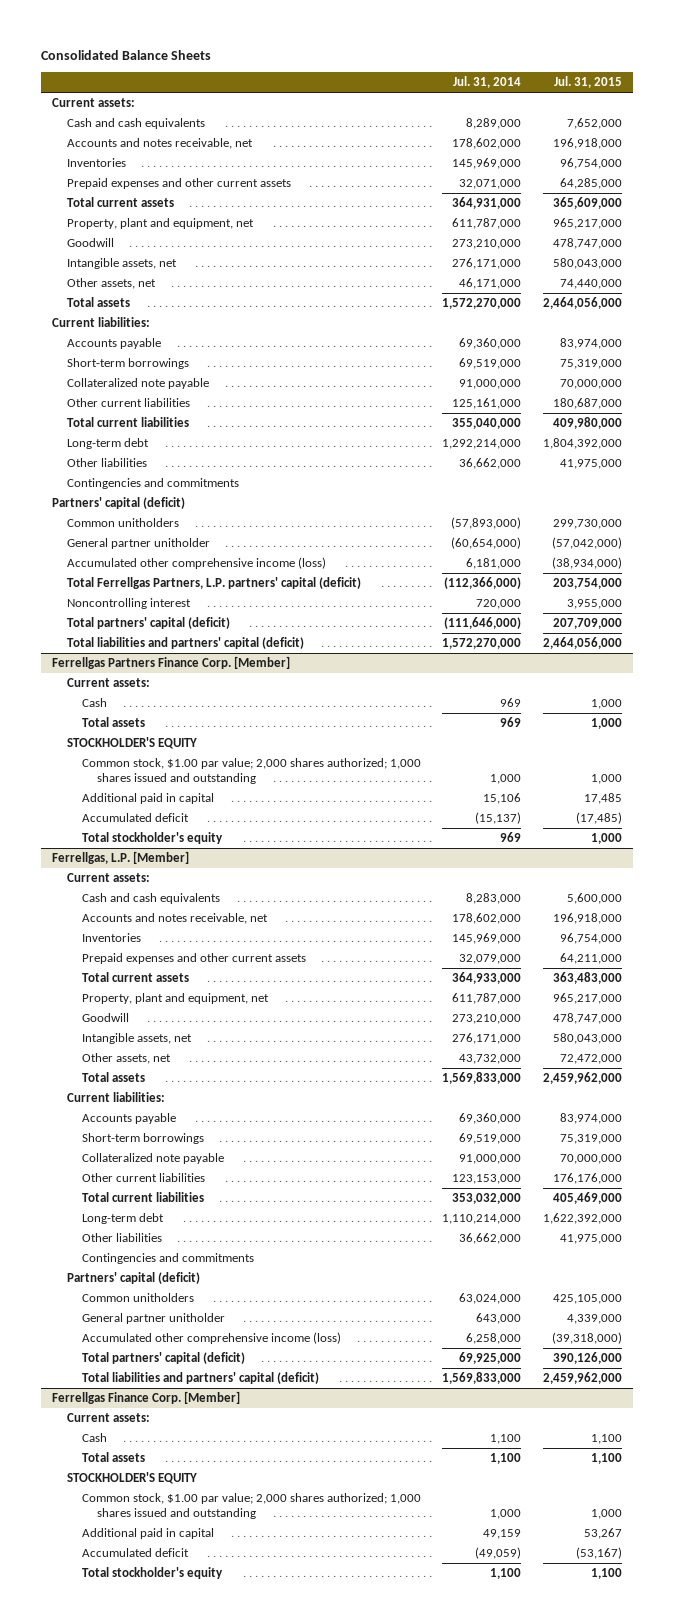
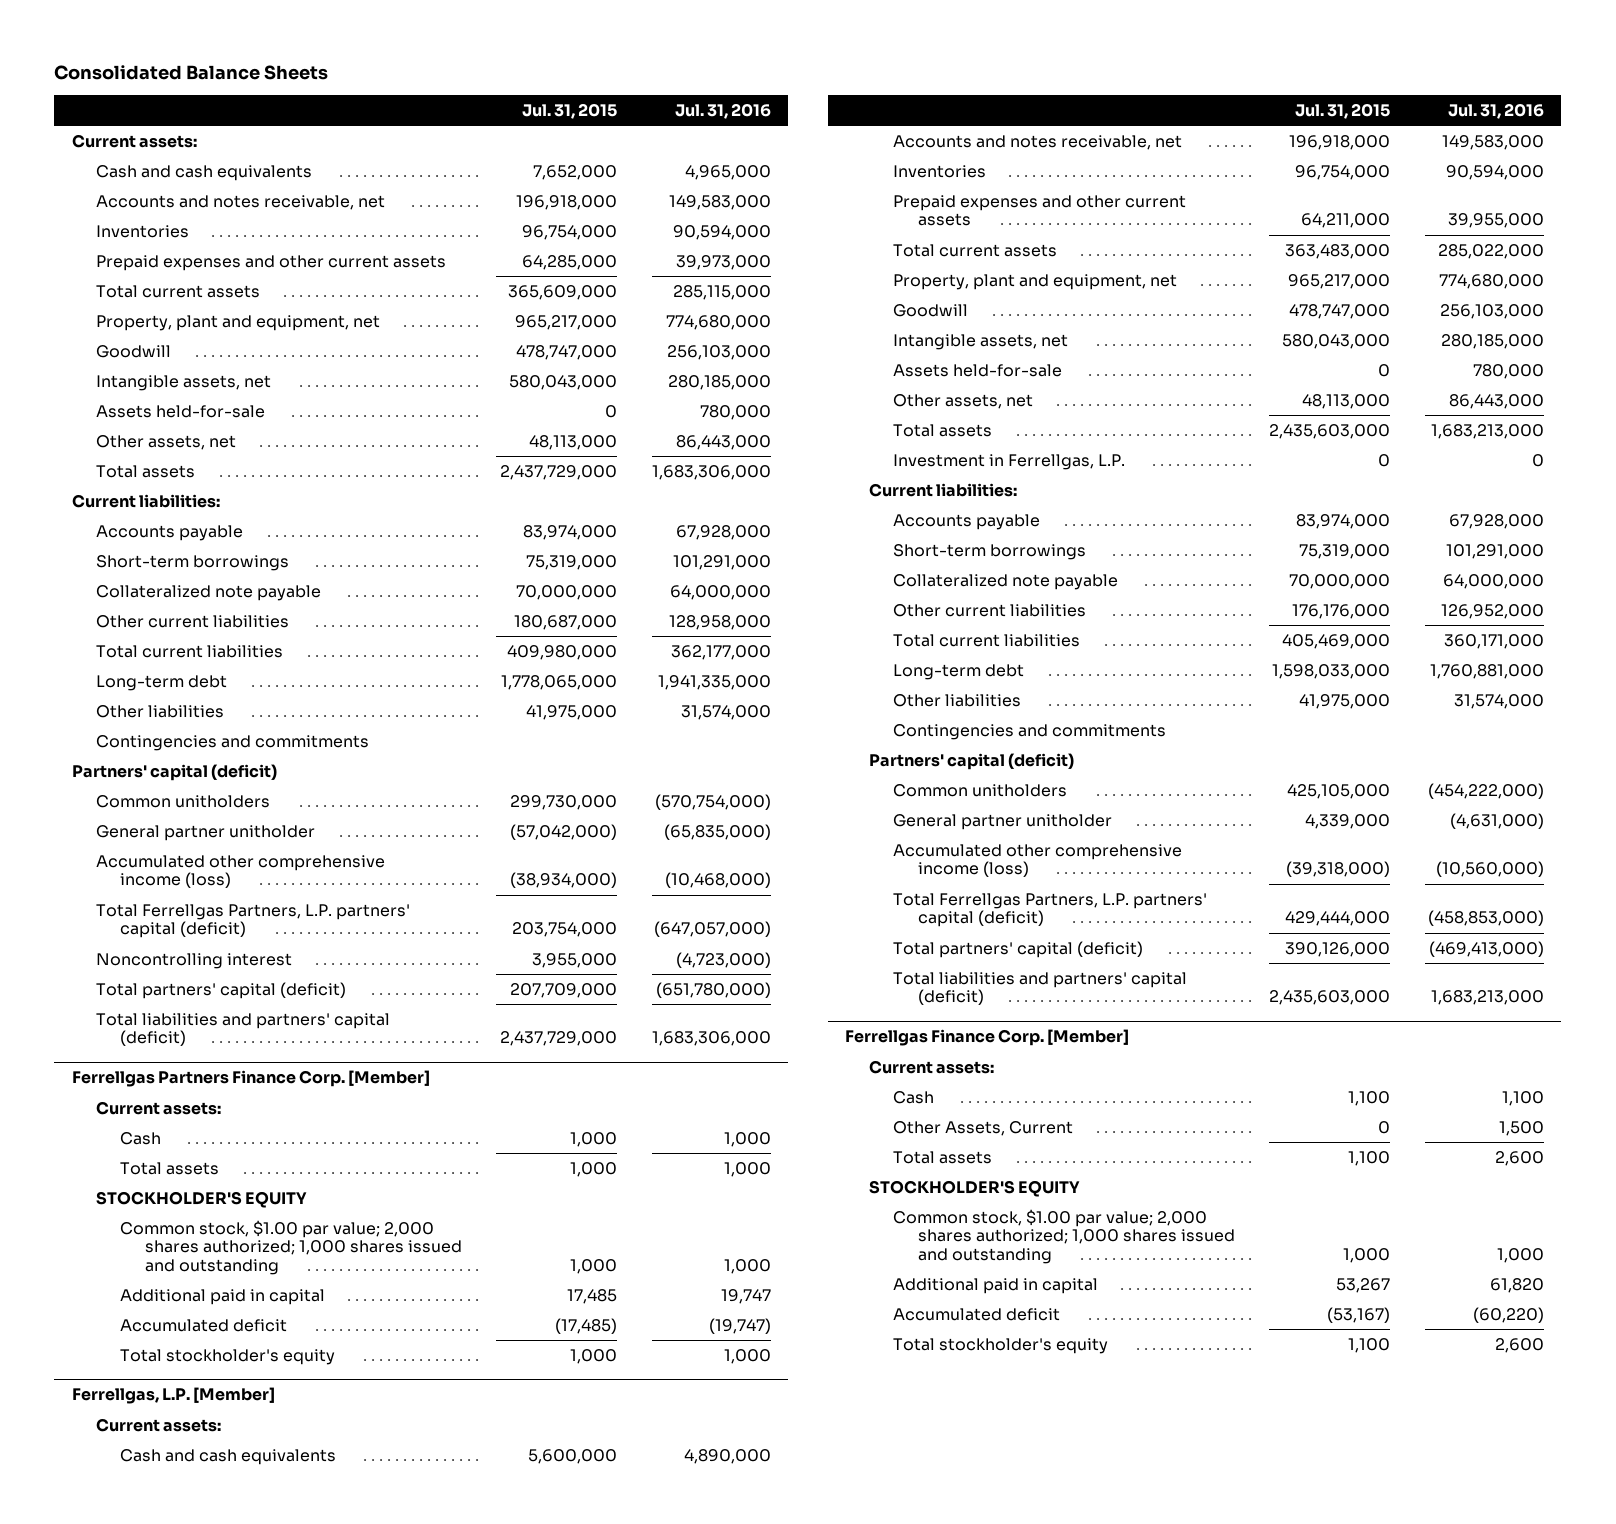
- | Jul. 31, 2014 | Jul. 31, 2015
+ | Jul. 31, 2015 | Jul. 31, 2016
- Other assets, net | 46,171,000 | 74,440,000
- Total assets | 1,572,270,000 | 2,464,056,000
+ Assets held-for-sale | 0 | 780,000
+ Other assets, net | 48,113,000 | 86,443,000
+ Total assets | 2,437,729,000 | 1,683,306,000
- Long-term debt | 1,292,214,000 | 1,804,392,000
+ Long-term debt | 1,778,065,000 | 1,941,335,000
- Total liabilities and partners' capital (deficit) | 1,572,270,000 | 2,464,056,000
+ Total liabilities and partners' capital (deficit) | 2,437,729,000 | 1,683,306,000
@ Ferrellgas, L.P. [Member]
- Other assets, net | 43,732,000 | 72,472,000
- Total assets | 1,569,833,000 | 2,459,962,000
+ Assets held-for-sale | 0 | 780,000
+ Other assets, net | 48,113,000 | 86,443,000
+ Total assets | 2,435,603,000 | 1,683,213,000
+ Investment in Ferrellgas, L.P. | 0 | 0
- Long-term debt | 1,110,214,000 | 1,622,392,000
+ Long-term debt | 1,598,033,000 | 1,760,881,000
+ Total Ferrellgas Partners, L.P. partners' capital (deficit) | 429,444,000 | (458,853,000)
- Total liabilities and partners' capital (deficit) | 1,569,833,000 | 2,459,962,000
+ Total liabilities and partners' capital (deficit) | 2,435,603,000 | 1,683,213,000
@ Ferrellgas Finance Corp. [Member]
+ Other Assets, Current | 0 | 1,500

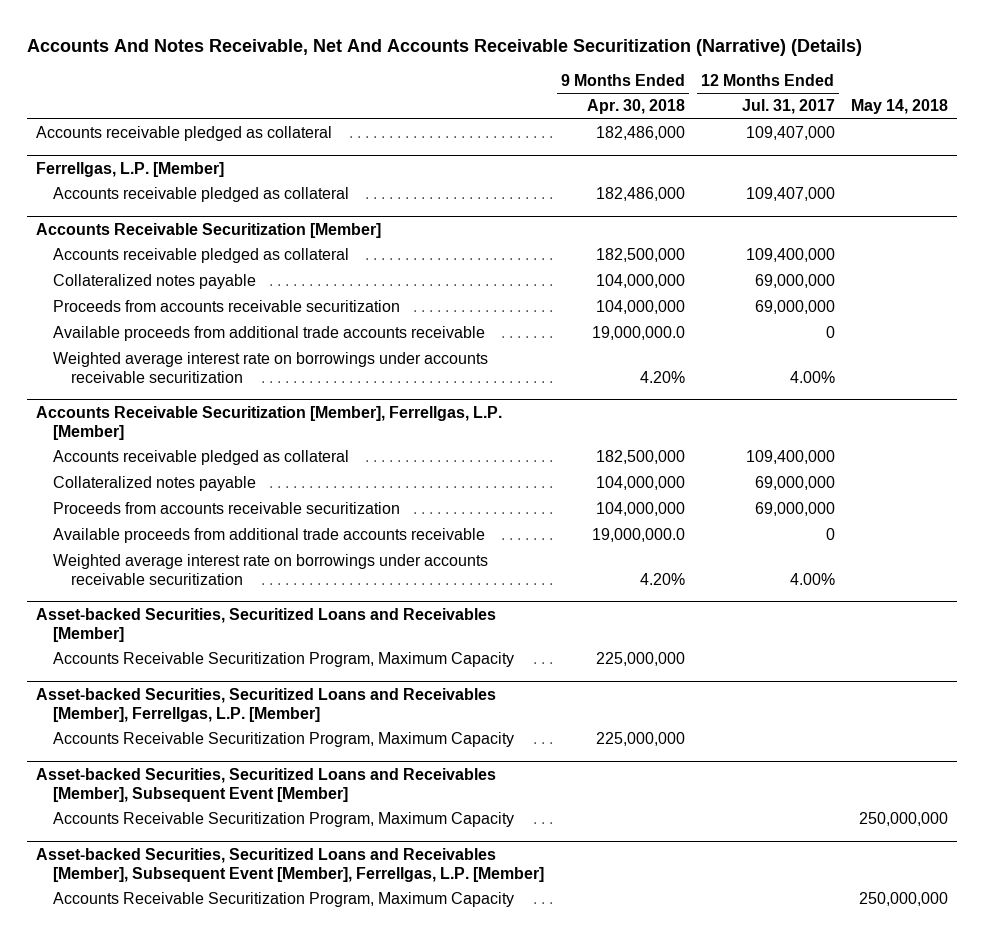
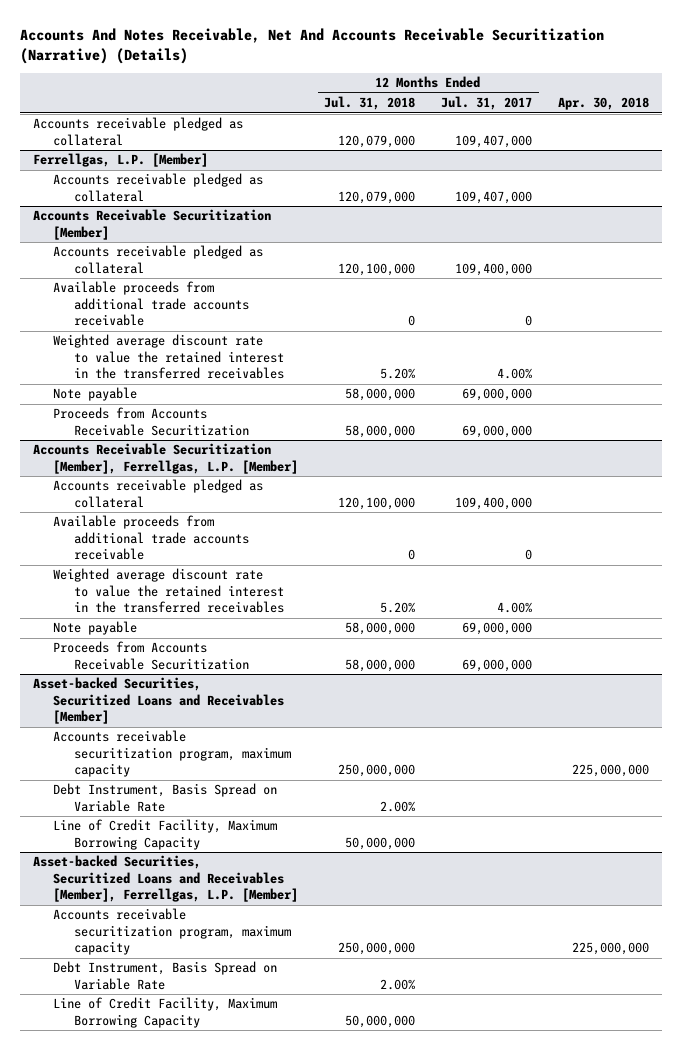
- | 9 Months Ended Apr. 30, 2018 | 12 Months Ended Jul. 31, 2017 | May 14, 2018
+ | 12 Months Ended Jul. 31, 2018 | 12 Months Ended Jul. 31, 2017 | Apr. 30, 2018
@ Accounts Receivable Securitization [Member]
- Collateralized notes payable | 104,000,000 | 69,000,000 |
- Proceeds from accounts receivable securitization | 104,000,000 | 69,000,000 |
- Weighted average interest rate on borrowings under accounts receivable securitization | 4.20% | 4.00% |
+ Weighted average discount rate to value the retained interest in the transferred receivables | 5.20% | 4.00% |
+ Note payable | 58,000,000 | 69,000,000 |
+ Proceeds from Accounts Receivable Securitization | 58,000,000 | 69,000,000 |
@ Accounts Receivable Securitization [Member], Ferrellgas, L.P. [Member]
- Collateralized notes payable | 104,000,000 | 69,000,000 |
- Proceeds from accounts receivable securitization | 104,000,000 | 69,000,000 |
- Weighted average interest rate on borrowings under accounts receivable securitization | 4.20% | 4.00% |
+ Weighted average discount rate to value the retained interest in the transferred receivables | 5.20% | 4.00% |
+ Note payable | 58,000,000 | 69,000,000 |
+ Proceeds from Accounts Receivable Securitization | 58,000,000 | 69,000,000 |
@ Asset-backed Securities, Securitized Loans and Receivables [Member]
- Accounts Receivable Securitization Program, Maximum Capacity | 225,000,000 | |
+ Accounts receivable securitization program, maximum capacity | 250,000,000 | | 225,000,000
+ Debt Instrument, Basis Spread on Variable Rate | 2.00% | |
+ Line of Credit Facility, Maximum Borrowing Capacity | 50,000,000 | |
@ Asset-backed Securities, Securitized Loans and Receivables [Member], Ferrellgas, L.P. [Member]
- Accounts Receivable Securitization Program, Maximum Capacity | 225,000,000 | |
- Asset-backed Securities, Securitized Loans and Receivables [Member], Subsequent Event [Member]
- Accounts Receivable Securitization Program, Maximum Capacity | | | 250,000,000
- Asset-backed Securities, Securitized Loans and Receivables [Member], Subsequent Event [Member], Ferrellgas, L.P. [Member]
- Accounts Receivable Securitization Program, Maximum Capacity | | | 250,000,000
@ Asset-backed Securities, Securitized Loans and Receivables [Member], Ferrellgas, L.P. [Member]
+ Accounts receivable securitization program, maximum capacity | 250,000,000 | | 225,000,000
+ Debt Instrument, Basis Spread on Variable Rate | 2.00% | |
+ Line of Credit Facility, Maximum Borrowing Capacity | 50,000,000 | |

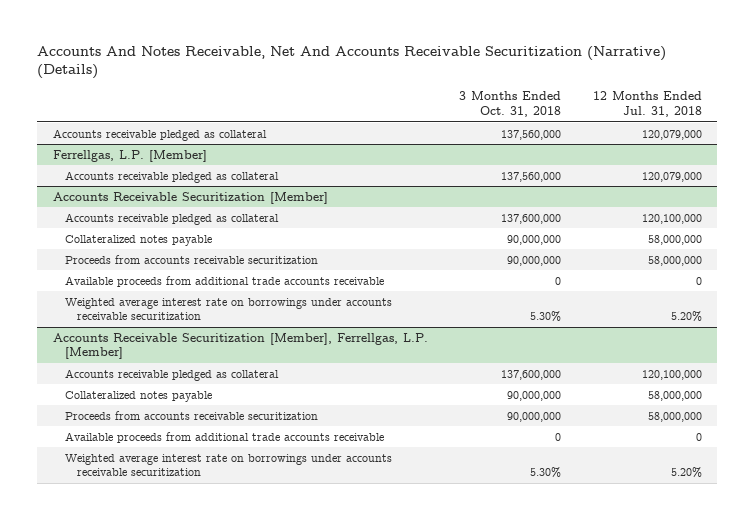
- | 12 Months Ended Jul. 31, 2018 | 12 Months Ended Jul. 31, 2017 | Apr. 30, 2018
+ | 3 Months Ended Oct. 31, 2018 | 12 Months Ended Jul. 31, 2018
@ Accounts Receivable Securitization [Member]
+ Collateralized notes payable | 90,000,000 | 58,000,000
+ Proceeds from accounts receivable securitization | 90,000,000 | 58,000,000
- Weighted average discount rate to value the retained interest in the transferred receivables | 5.20% | 4.00% |
- Note payable | 58,000,000 | 69,000,000 |
- Proceeds from Accounts Receivable Securitization | 58,000,000 | 69,000,000 |
+ Weighted average interest rate on borrowings under accounts receivable securitization | 5.30% | 5.20%
@ Accounts Receivable Securitization [Member], Ferrellgas, L.P. [Member]
+ Collateralized notes payable | 90,000,000 | 58,000,000
+ Proceeds from accounts receivable securitization | 90,000,000 | 58,000,000
- Weighted average discount rate to value the retained interest in the transferred receivables | 5.20% | 4.00% |
- Note payable | 58,000,000 | 69,000,000 |
- Proceeds from Accounts Receivable Securitization | 58,000,000 | 69,000,000 |
- Asset-backed Securities, Securitized Loans and Receivables [Member]
- Accounts receivable securitization program, maximum capacity | 250,000,000 | | 225,000,000
- Debt Instrument, Basis Spread on Variable Rate | 2.00% | |
- Line of Credit Facility, Maximum Borrowing Capacity | 50,000,000 | |
- Asset-backed Securities, Securitized Loans and Receivables [Member], Ferrellgas, L.P. [Member]
- Accounts receivable securitization program, maximum capacity | 250,000,000 | | 225,000,000
- Debt Instrument, Basis Spread on Variable Rate | 2.00% | |
- Line of Credit Facility, Maximum Borrowing Capacity | 50,000,000 | |
@ Accounts Receivable Securitization [Member], Ferrellgas, L.P. [Member]
+ Weighted average interest rate on borrowings under accounts receivable securitization | 5.30% | 5.20%

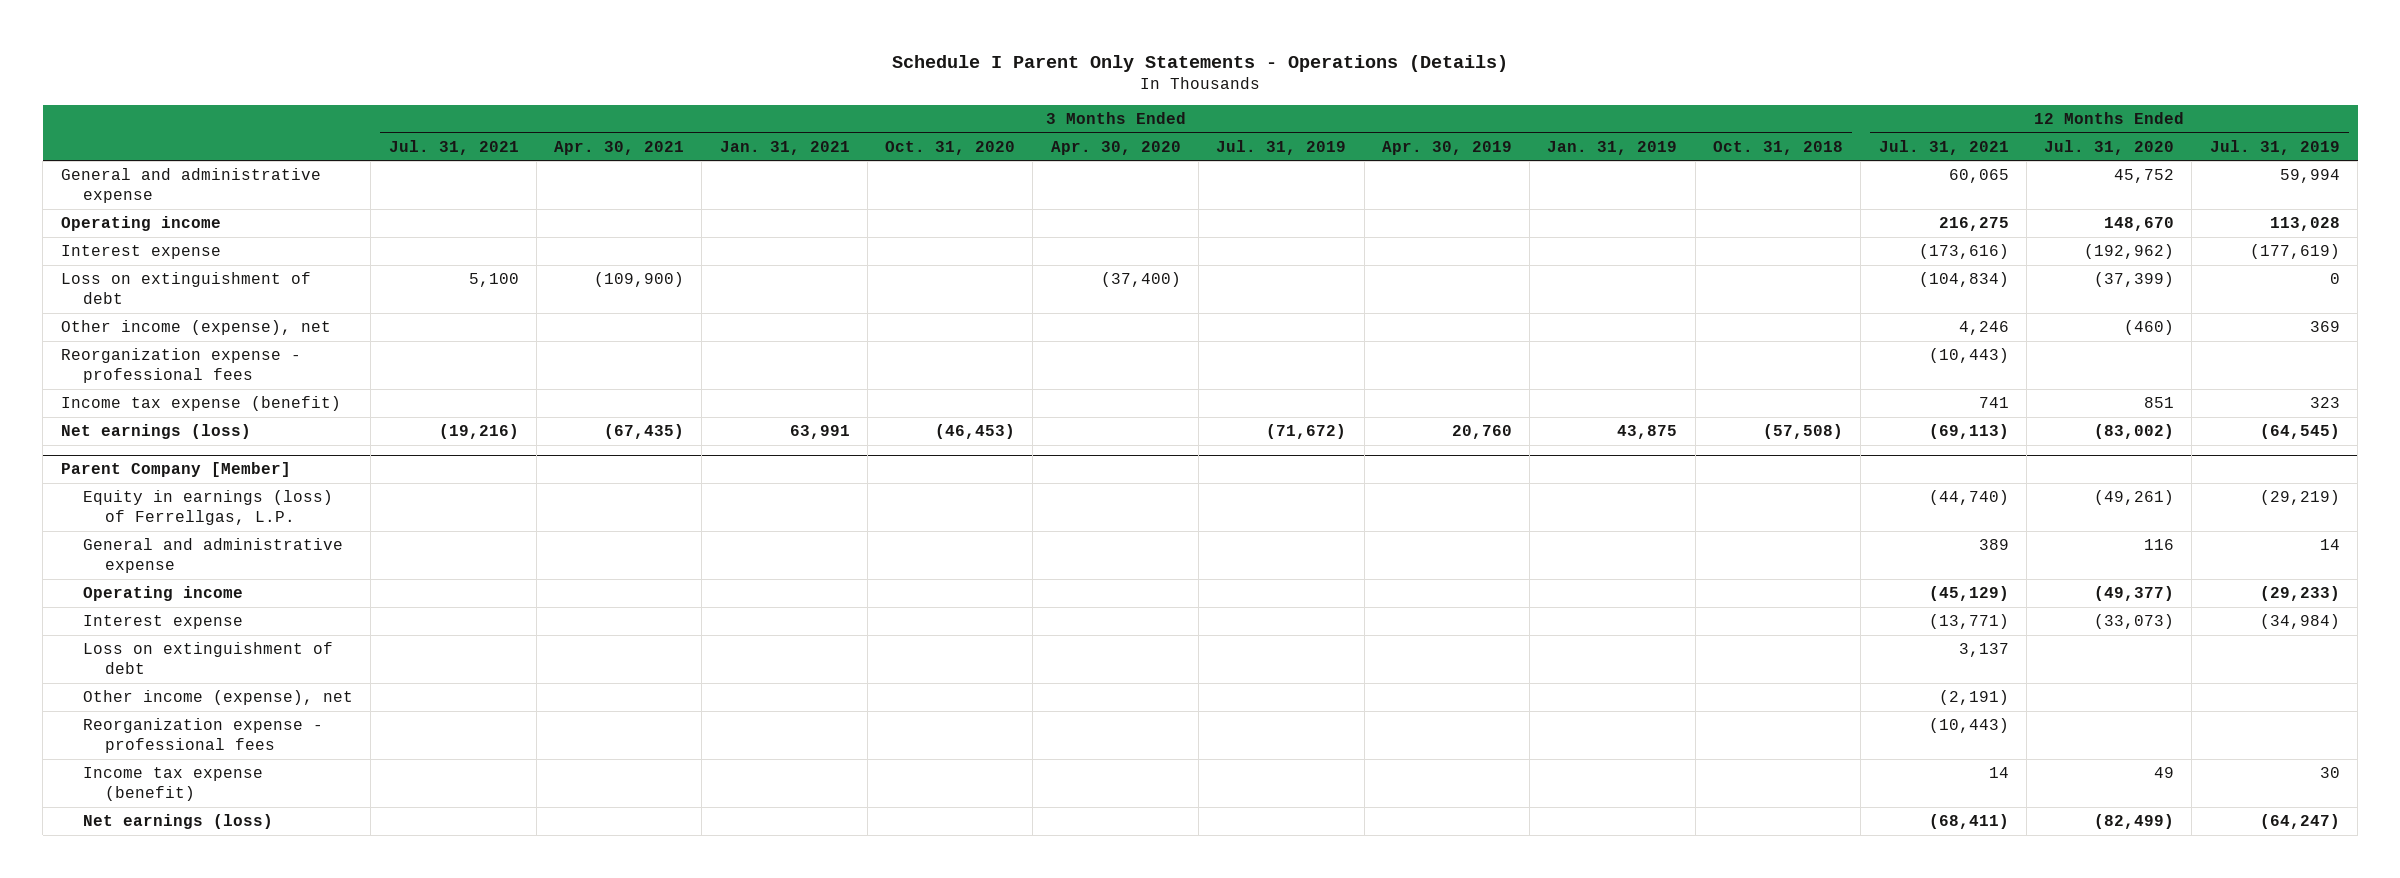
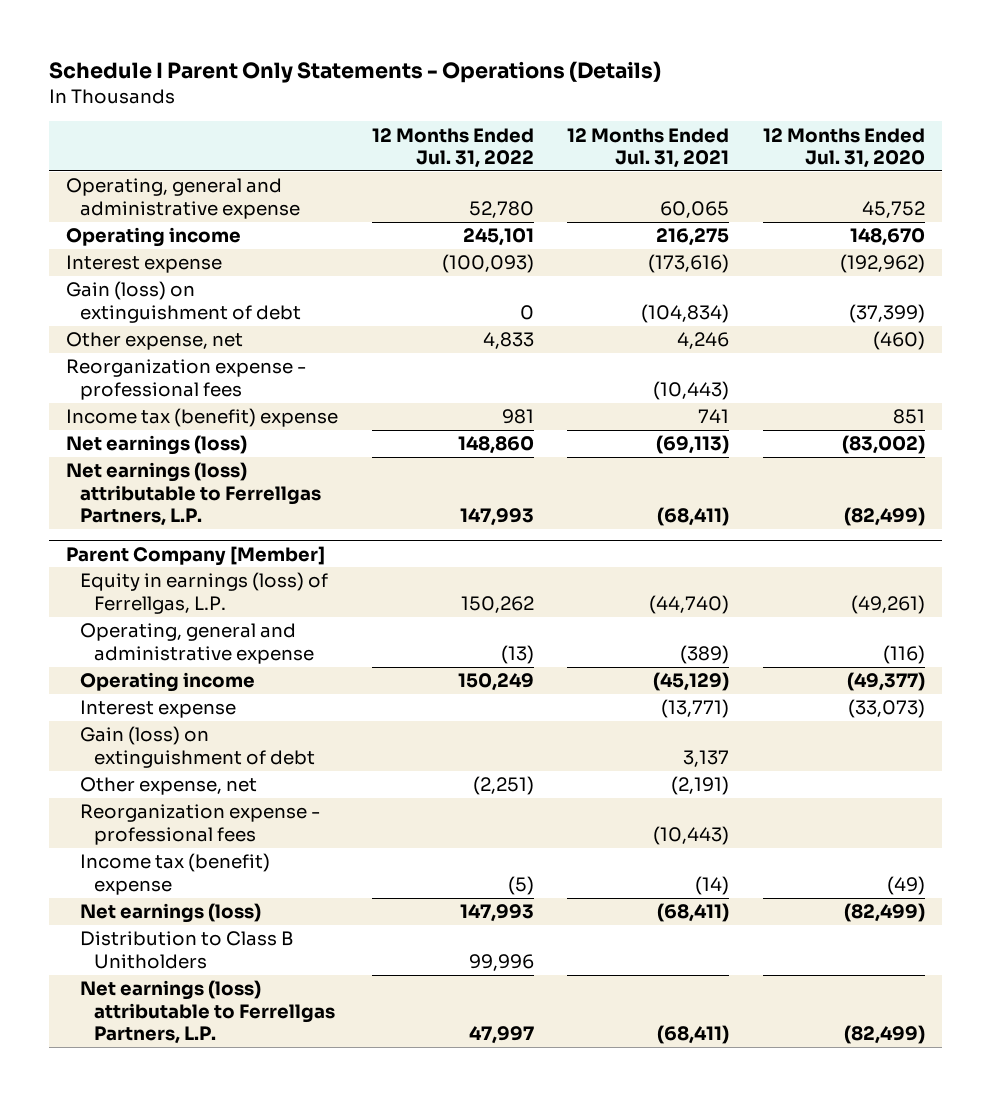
- | 3 Months Ended Jul. 31, 2021 | 3 Months Ended Apr. 30, 2021 | 3 Months Ended Jan. 31, 2021 | 3 Months Ended Oct. 31, 2020 | 3 Months Ended Apr. 30, 2020 | 3 Months Ended Jul. 31, 2019 | 3 Months Ended Apr. 30, 2019 | 3 Months Ended Jan. 31, 2019 | 3 Months Ended Oct. 31, 2018 | 12 Months Ended Jul. 31, 2021 | 12 Months Ended Jul. 31, 2020 | 12 Months Ended Jul. 31, 2019
+ | 12 Months Ended Jul. 31, 2022 | 12 Months Ended Jul. 31, 2021 | 12 Months Ended Jul. 31, 2020
- General and administrative expense | | | | | | | | | | 60,065 | 45,752 | 59,994
+ Operating, general and administrative expense | 52,780 | 60,065 | 45,752
- Loss on extinguishment of debt | 5,100 | (109,900) | | | (37,400) | | | | | (104,834) | (37,399) | 0
- Other income (expense), net | | | | | | | | | | 4,246 | (460) | 369
+ Gain (loss) on extinguishment of debt | 0 | (104,834) | (37,399)
+ Other expense, net | 4,833 | 4,246 | (460)
- Income tax expense (benefit) | | | | | | | | | | 741 | 851 | 323
+ Income tax (benefit) expense | 981 | 741 | 851
+ Net earnings (loss) attributable to Ferrellgas Partners, L.P. | 147,993 | (68,411) | (82,499)
@ Parent Company [Member]
- General and administrative expense | | | | | | | | | | 389 | 116 | 14
+ Operating, general and administrative expense | (13) | (389) | (116)
- Loss on extinguishment of debt | | | | | | | | | | 3,137 | |
- Other income (expense), net | | | | | | | | | | (2,191) | |
+ Gain (loss) on extinguishment of debt | | 3,137 |
+ Other expense, net | (2,251) | (2,191) |
- Income tax expense (benefit) | | | | | | | | | | 14 | 49 | 30
+ Income tax (benefit) expense | (5) | (14) | (49)
+ Distribution to Class B Unitholders | 99,996 | |
+ Net earnings (loss) attributable to Ferrellgas Partners, L.P. | 47,997 | (68,411) | (82,499)

